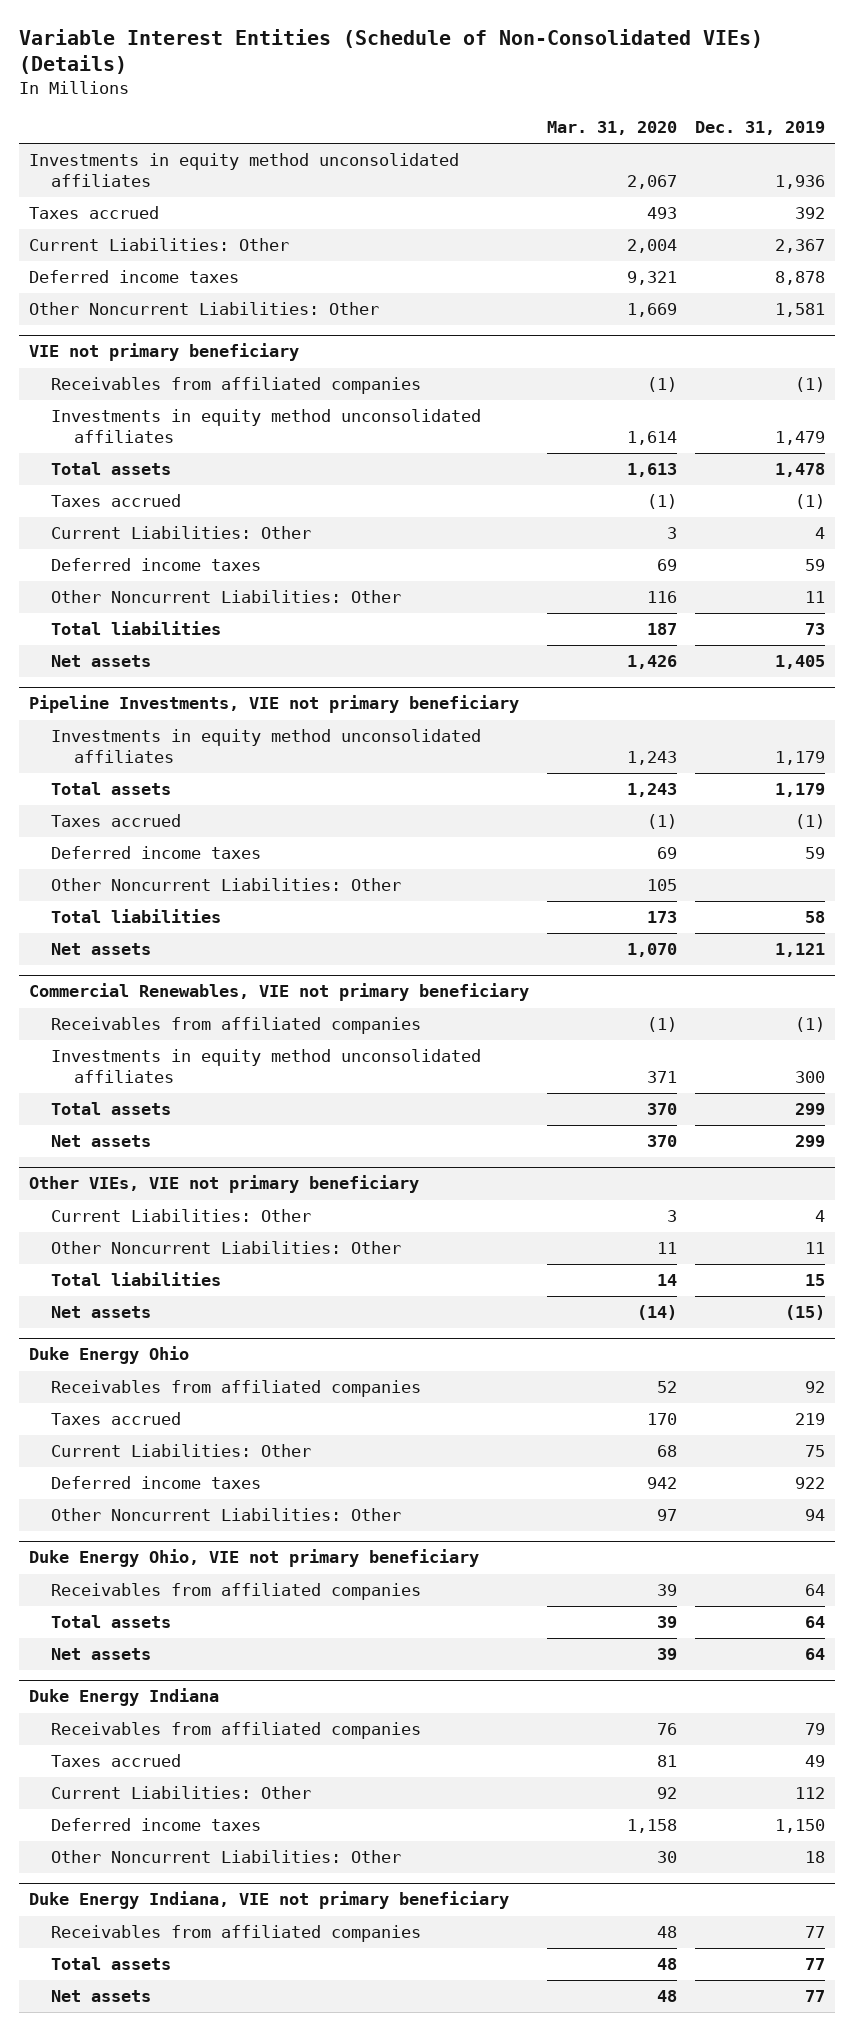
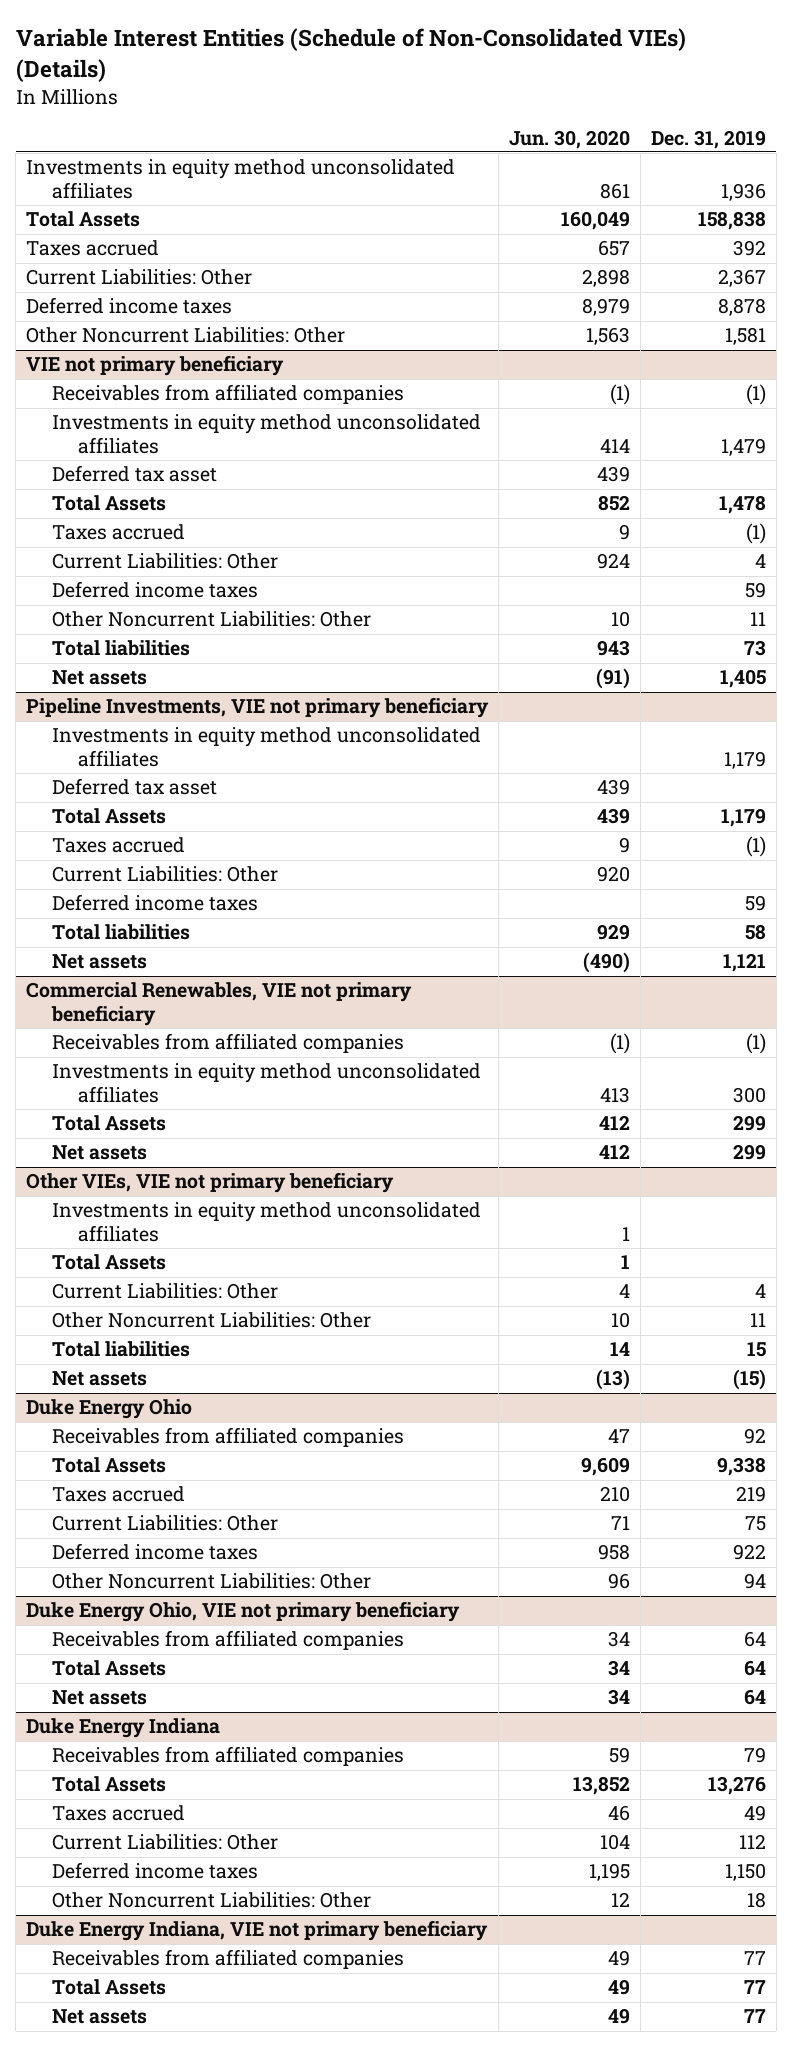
- | Mar. 31, 2020 | Dec. 31, 2019
+ | Jun. 30, 2020 | Dec. 31, 2019
+ Total Assets | 160,049 | 158,838
@ VIE not primary beneficiary
- Total assets | 1,613 | 1,478
+ Deferred tax asset | 439 |
+ Total Assets | 852 | 1,478
@ Pipeline Investments, VIE not primary beneficiary
- Total assets | 1,243 | 1,179
+ Deferred tax asset | 439 |
+ Total Assets | 439 | 1,179
+ Current Liabilities: Other | 920 |
- Other Noncurrent Liabilities: Other | 105 |
@ Commercial Renewables, VIE not primary beneficiary
- Total assets | 370 | 299
+ Total Assets | 412 | 299
@ Other VIEs, VIE not primary beneficiary
+ Investments in equity method unconsolidated affiliates | 1 |
+ Total Assets | 1 |
@ Duke Energy Ohio
+ Total Assets | 9,609 | 9,338
@ Duke Energy Ohio, VIE not primary beneficiary
- Total assets | 39 | 64
+ Total Assets | 34 | 64
@ Duke Energy Indiana
+ Total Assets | 13,852 | 13,276
@ Duke Energy Indiana, VIE not primary beneficiary
- Total assets | 48 | 77
+ Total Assets | 49 | 77

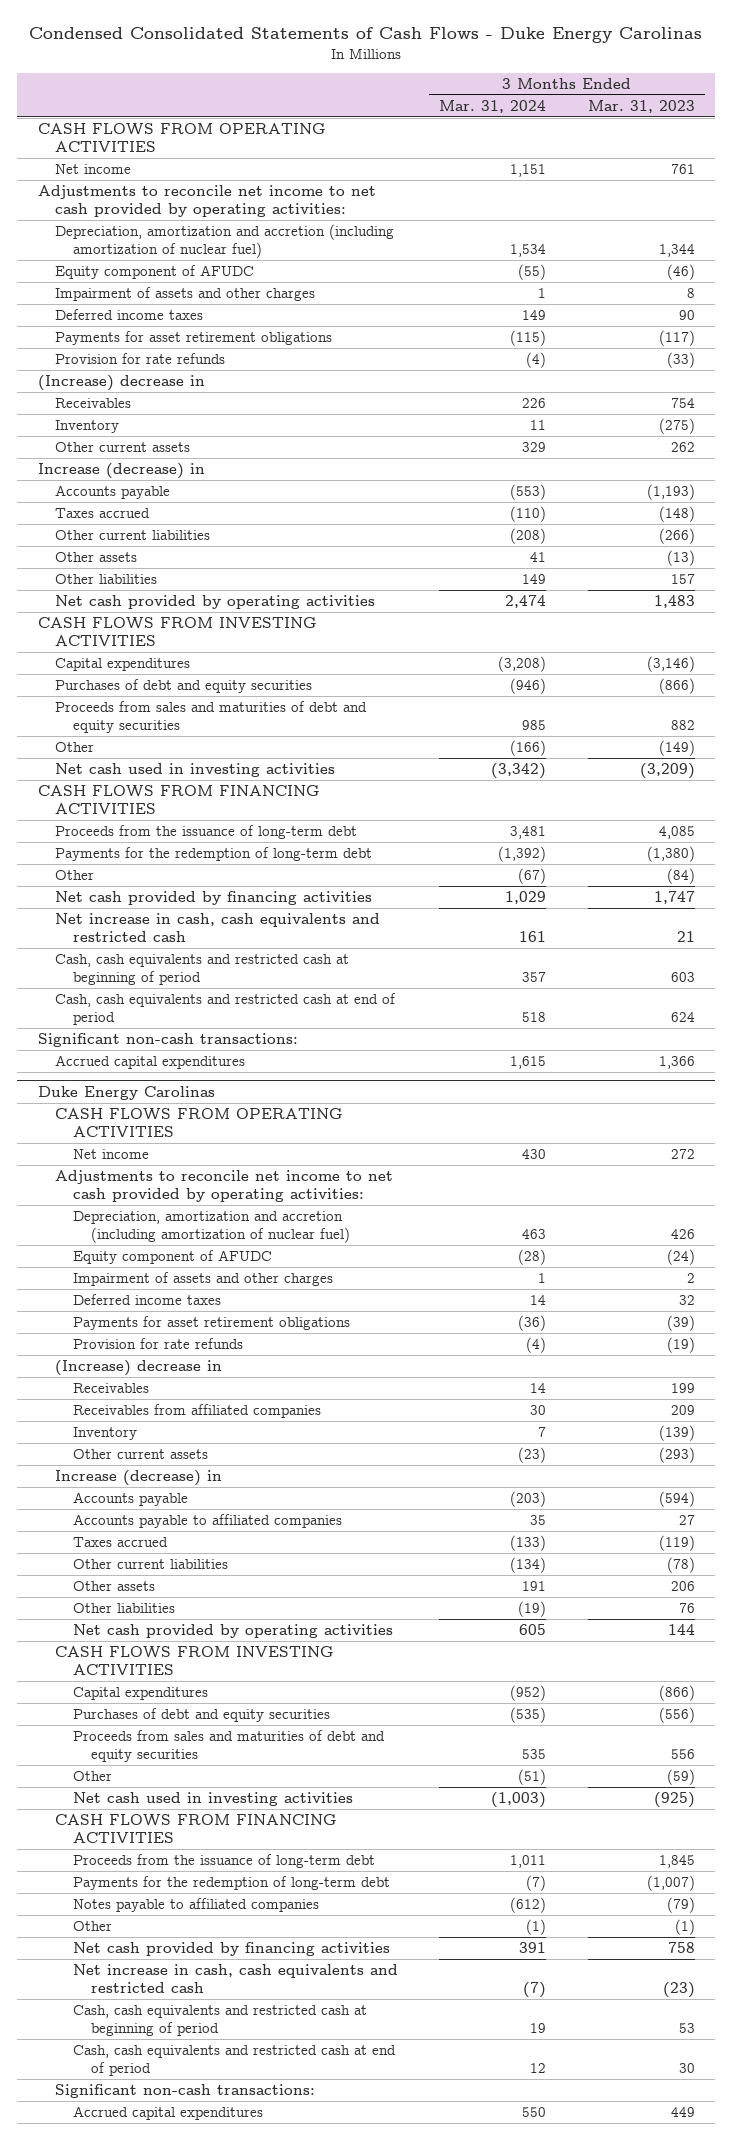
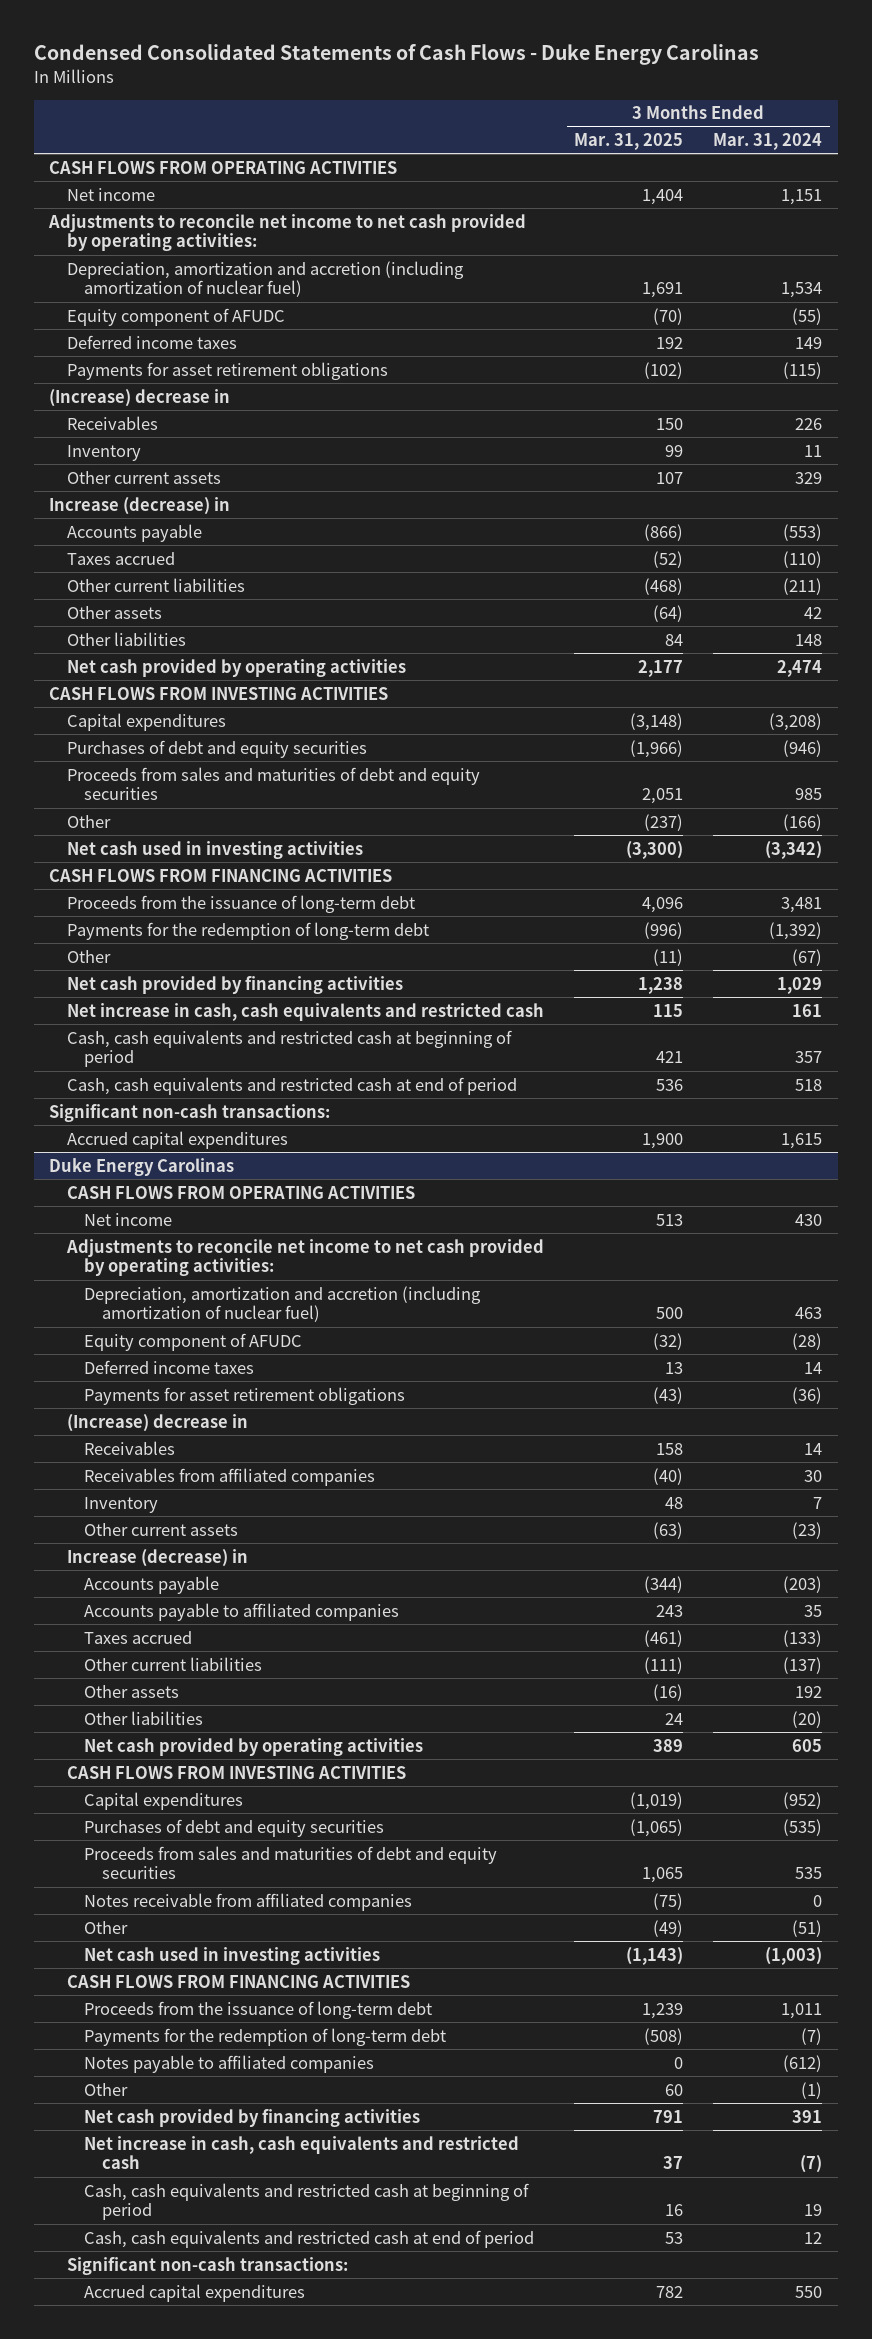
- | 3 Months Ended Mar. 31, 2024 | 3 Months Ended Mar. 31, 2023
+ | 3 Months Ended Mar. 31, 2025 | 3 Months Ended Mar. 31, 2024
- Impairment of assets and other charges | 1 | 8
- Provision for rate refunds | (4) | (33)
- Other current liabilities | (208) | (266)
- Other assets | 41 | (13)
- Other liabilities | 149 | 157
+ Other current liabilities | (468) | (211)
+ Other assets | (64) | 42
+ Other liabilities | 84 | 148
@ Duke Energy Carolinas
- Impairment of assets and other charges | 1 | 2
- Provision for rate refunds | (4) | (19)
- Other current liabilities | (134) | (78)
- Other assets | 191 | 206
- Other liabilities | (19) | 76
+ Other current liabilities | (111) | (137)
+ Other assets | (16) | 192
+ Other liabilities | 24 | (20)
+ Notes receivable from affiliated companies | (75) | 0

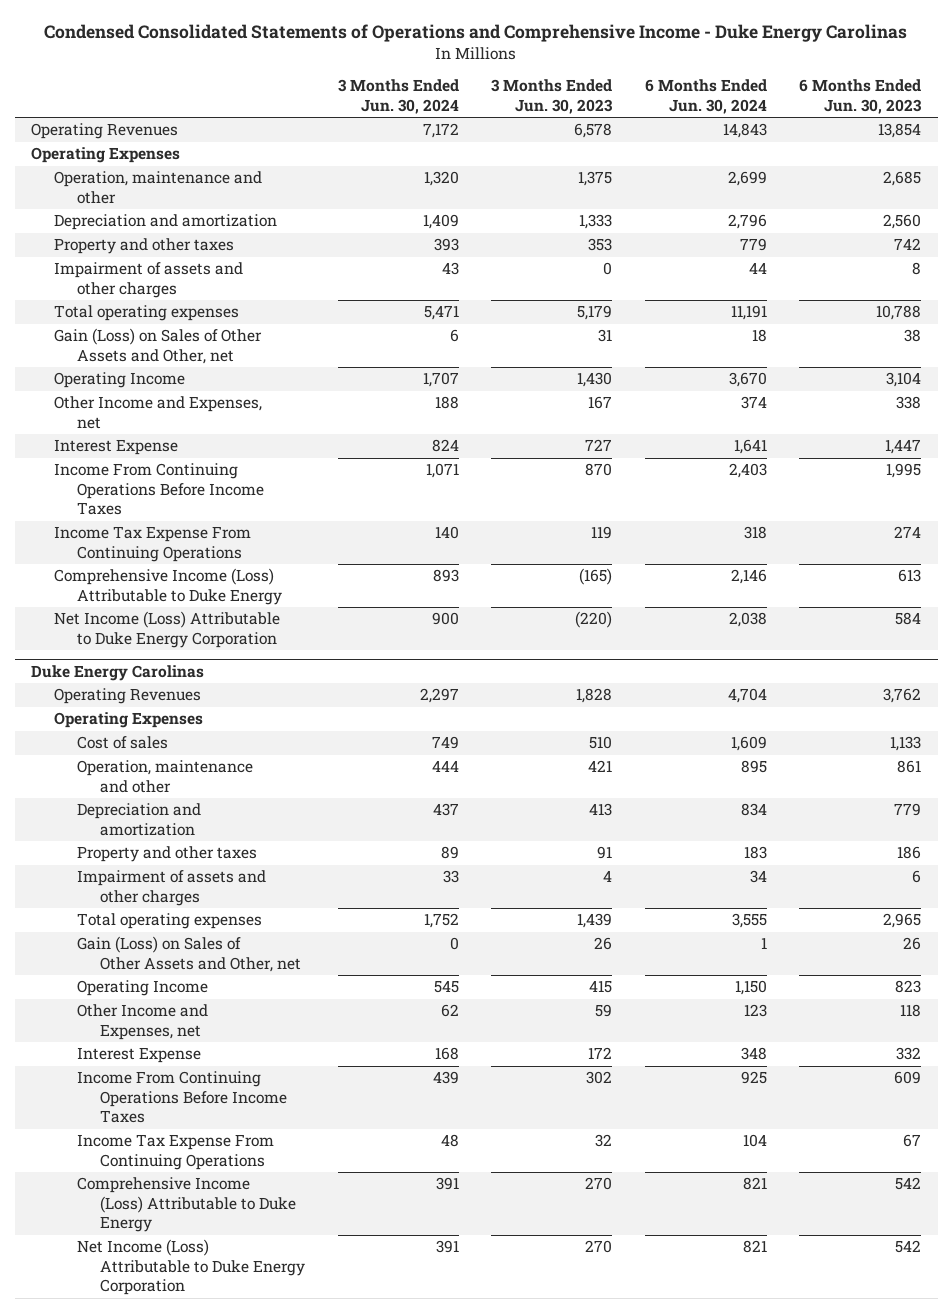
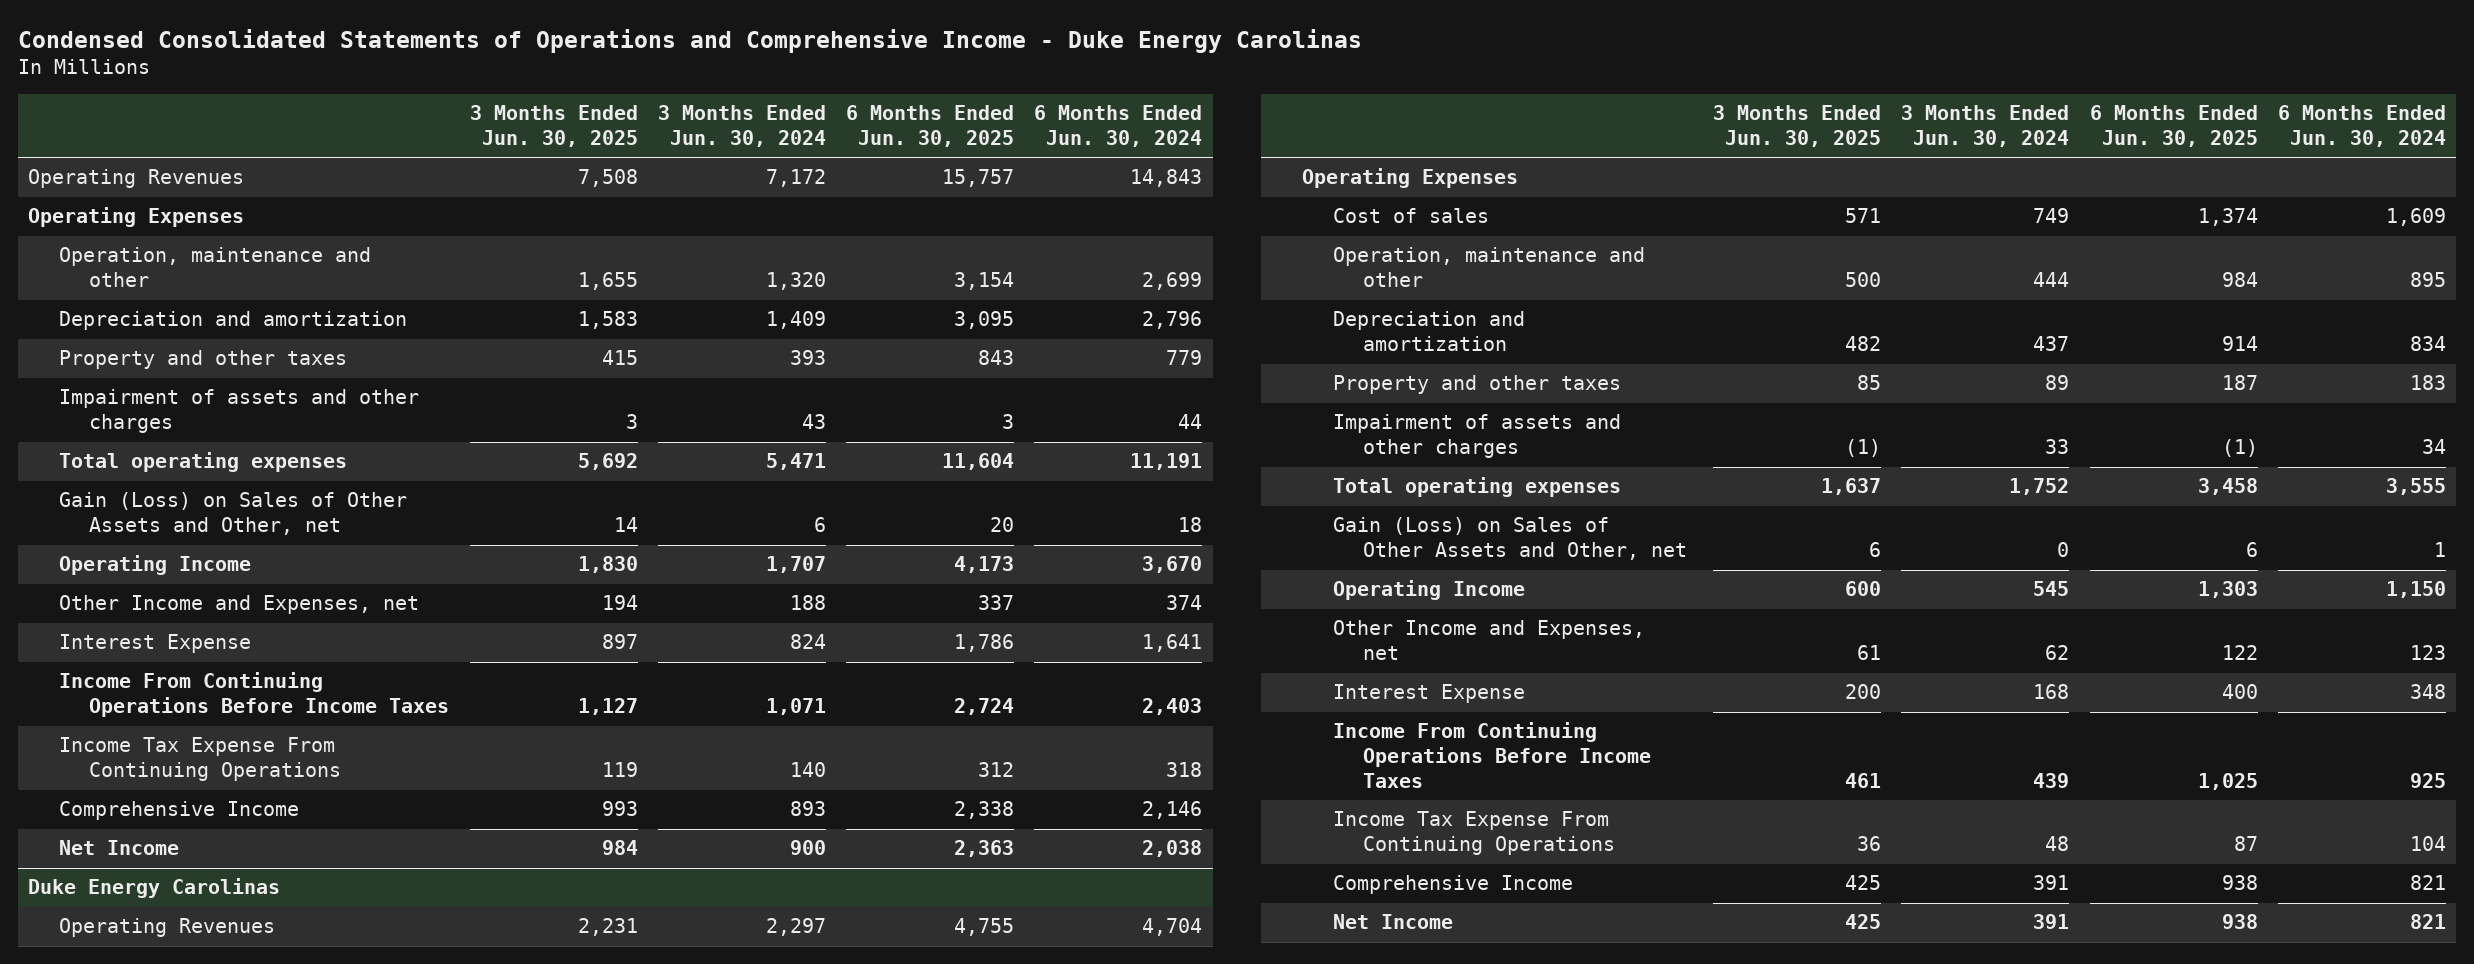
- | 3 Months Ended Jun. 30, 2024 | 3 Months Ended Jun. 30, 2023 | 6 Months Ended Jun. 30, 2024 | 6 Months Ended Jun. 30, 2023
+ | 3 Months Ended Jun. 30, 2025 | 3 Months Ended Jun. 30, 2024 | 6 Months Ended Jun. 30, 2025 | 6 Months Ended Jun. 30, 2024
- Comprehensive Income (Loss) Attributable to Duke Energy | 893 | (165) | 2,146 | 613
- Net Income (Loss) Attributable to Duke Energy Corporation | 900 | (220) | 2,038 | 584
+ Comprehensive Income | 993 | 893 | 2,338 | 2,146
+ Net Income | 984 | 900 | 2,363 | 2,038
@ Duke Energy Carolinas
- Comprehensive Income (Loss) Attributable to Duke Energy | 391 | 270 | 821 | 542
- Net Income (Loss) Attributable to Duke Energy Corporation | 391 | 270 | 821 | 542
+ Comprehensive Income | 425 | 391 | 938 | 821
+ Net Income | 425 | 391 | 938 | 821

